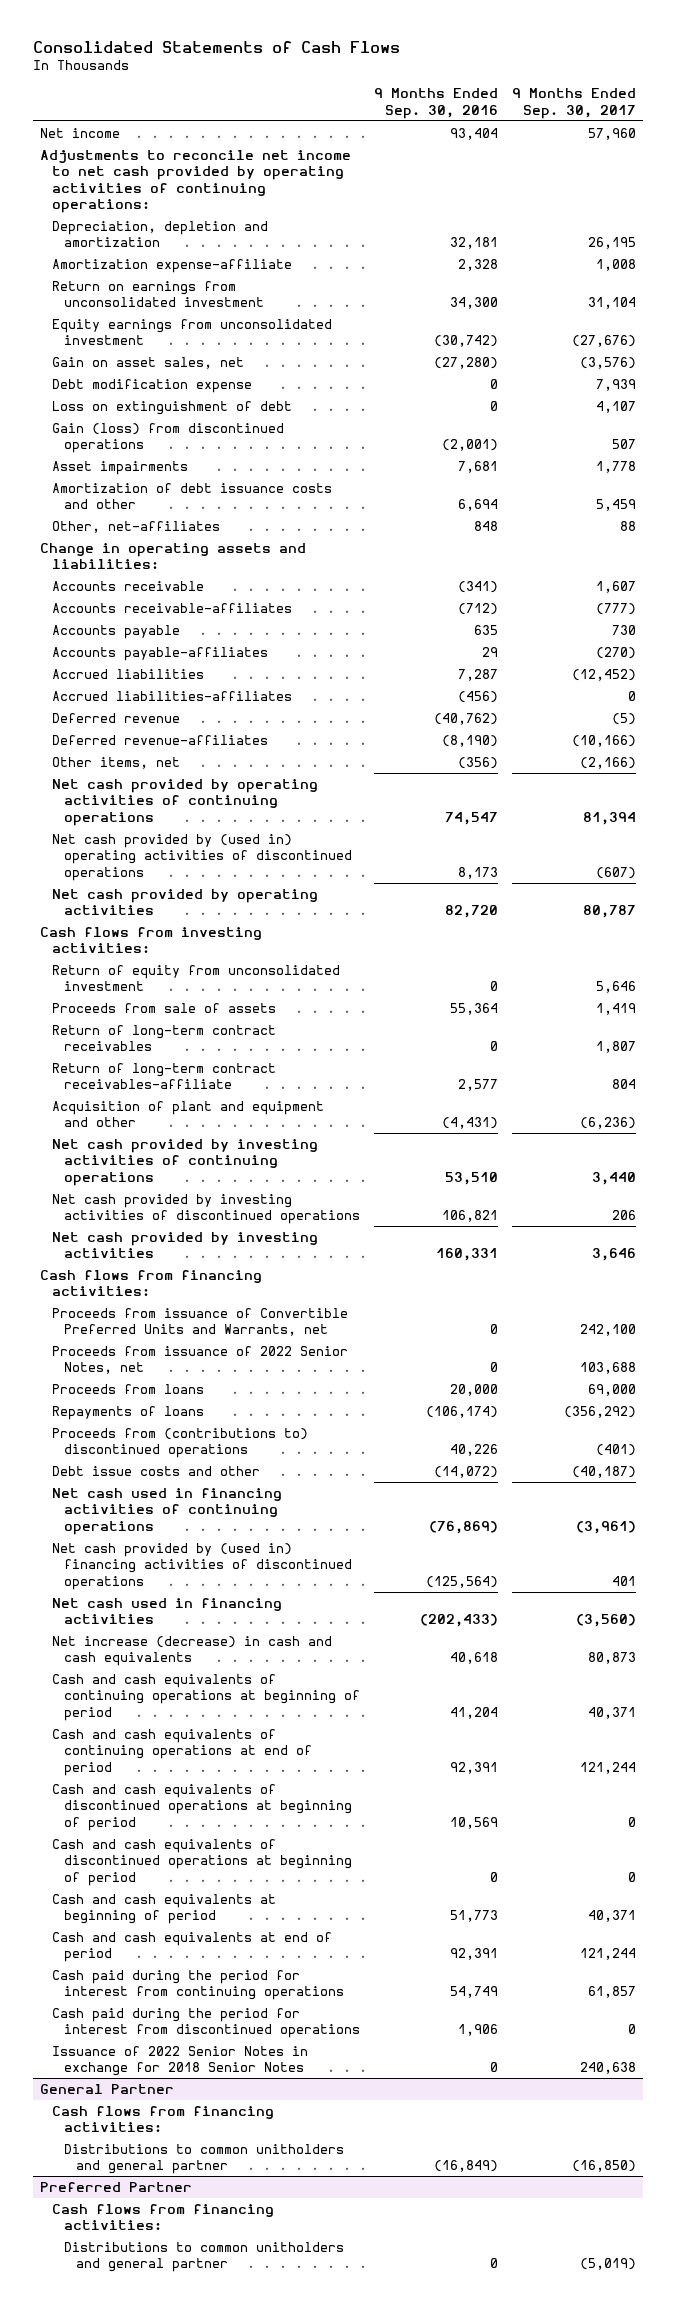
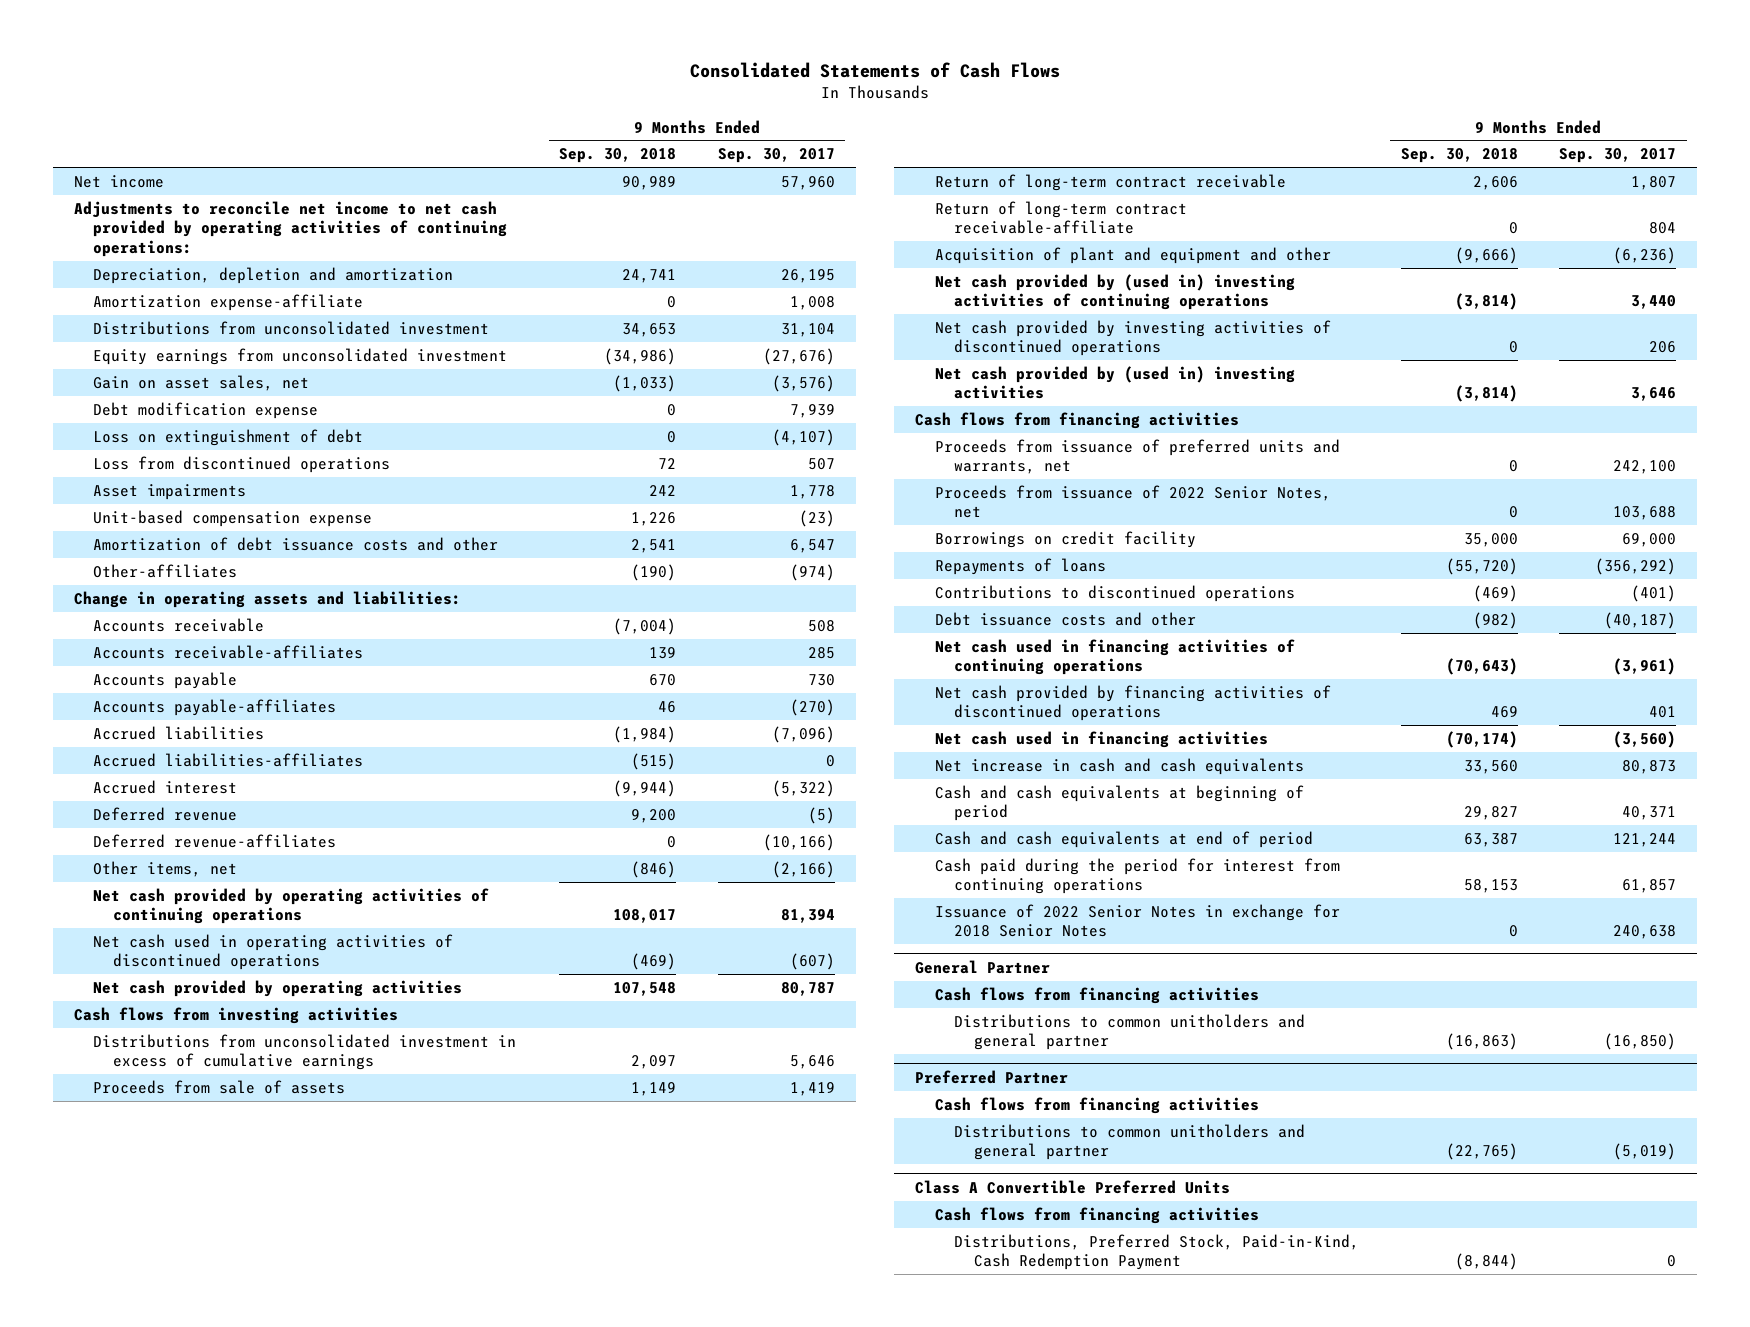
- | 9 Months Ended Sep. 30, 2016 | 9 Months Ended Sep. 30, 2017
+ | 9 Months Ended Sep. 30, 2018 | 9 Months Ended Sep. 30, 2017
- Return on earnings from unconsolidated investment | 34,300 | 31,104
+ Distributions from unconsolidated investment | 34,653 | 31,104
- Loss on extinguishment of debt | 0 | 4,107
- Gain (loss) from discontinued operations | (2,001) | 507
+ Loss on extinguishment of debt | 0 | (4,107)
+ Loss from discontinued operations | 72 | 507
- Amortization of debt issuance costs and other | 6,694 | 5,459
- Other, net-affiliates | 848 | 88
+ Unit-based compensation expense | 1,226 | (23)
+ Amortization of debt issuance costs and other | 2,541 | 6,547
+ Other-affiliates | (190) | (974)
- Accounts receivable | (341) | 1,607
- Accounts receivable-affiliates | (712) | (777)
+ Accounts receivable | (7,004) | 508
+ Accounts receivable-affiliates | 139 | 285
- Accrued liabilities | 7,287 | (12,452)
+ Accrued liabilities | (1,984) | (7,096)
+ Accrued interest | (9,944) | (5,322)
- Net cash provided by (used in) operating activities of discontinued operations | 8,173 | (607)
+ Net cash used in operating activities of discontinued operations | (469) | (607)
- Cash flows from investing activities:
- Return of equity from unconsolidated investment | 0 | 5,646
+ Cash flows from investing activities
+ Distributions from unconsolidated investment in excess of cumulative earnings | 2,097 | 5,646
- Return of long-term contract receivables | 0 | 1,807
- Return of long-term contract receivables-affiliate | 2,577 | 804
+ Return of long-term contract receivable | 2,606 | 1,807
+ Return of long-term contract receivable-affiliate | 0 | 804
- Net cash provided by investing activities of continuing operations | 53,510 | 3,440
+ Net cash provided by (used in) investing activities of continuing operations | (3,814) | 3,440
- Net cash provided by investing activities | 160,331 | 3,646
- Cash flows from financing activities:
- Proceeds from issuance of Convertible Preferred Units and Warrants, net | 0 | 242,100
+ Net cash provided by (used in) investing activities | (3,814) | 3,646
+ Cash flows from financing activities
+ Proceeds from issuance of preferred units and warrants, net | 0 | 242,100
- Proceeds from loans | 20,000 | 69,000
+ Borrowings on credit facility | 35,000 | 69,000
- Proceeds from (contributions to) discontinued operations | 40,226 | (401)
- Debt issue costs and other | (14,072) | (40,187)
+ Contributions to discontinued operations | (469) | (401)
+ Debt issuance costs and other | (982) | (40,187)
- Net cash provided by (used in) financing activities of discontinued operations | (125,564) | 401
+ Net cash provided by financing activities of discontinued operations | 469 | 401
- Net increase (decrease) in cash and cash equivalents | 40,618 | 80,873
- Cash and cash equivalents of continuing operations at beginning of period | 41,204 | 40,371
- Cash and cash equivalents of continuing operations at end of period | 92,391 | 121,244
- Cash and cash equivalents of discontinued operations at beginning of period | 10,569 | 0
- Cash and cash equivalents of discontinued operations at beginning of period | 0 | 0
+ Net increase in cash and cash equivalents | 33,560 | 80,873
- Cash paid during the period for interest from discontinued operations | 1,906 | 0
@ General Partner
- Cash flows from financing activities:
+ Cash flows from financing activities
@ Preferred Partner
- Cash flows from financing activities:
+ Cash flows from financing activities
+ Class A Convertible Preferred Units
+ Cash flows from financing activities
+ Distributions, Preferred Stock, Paid-in-Kind, Cash Redemption Payment | (8,844) | 0

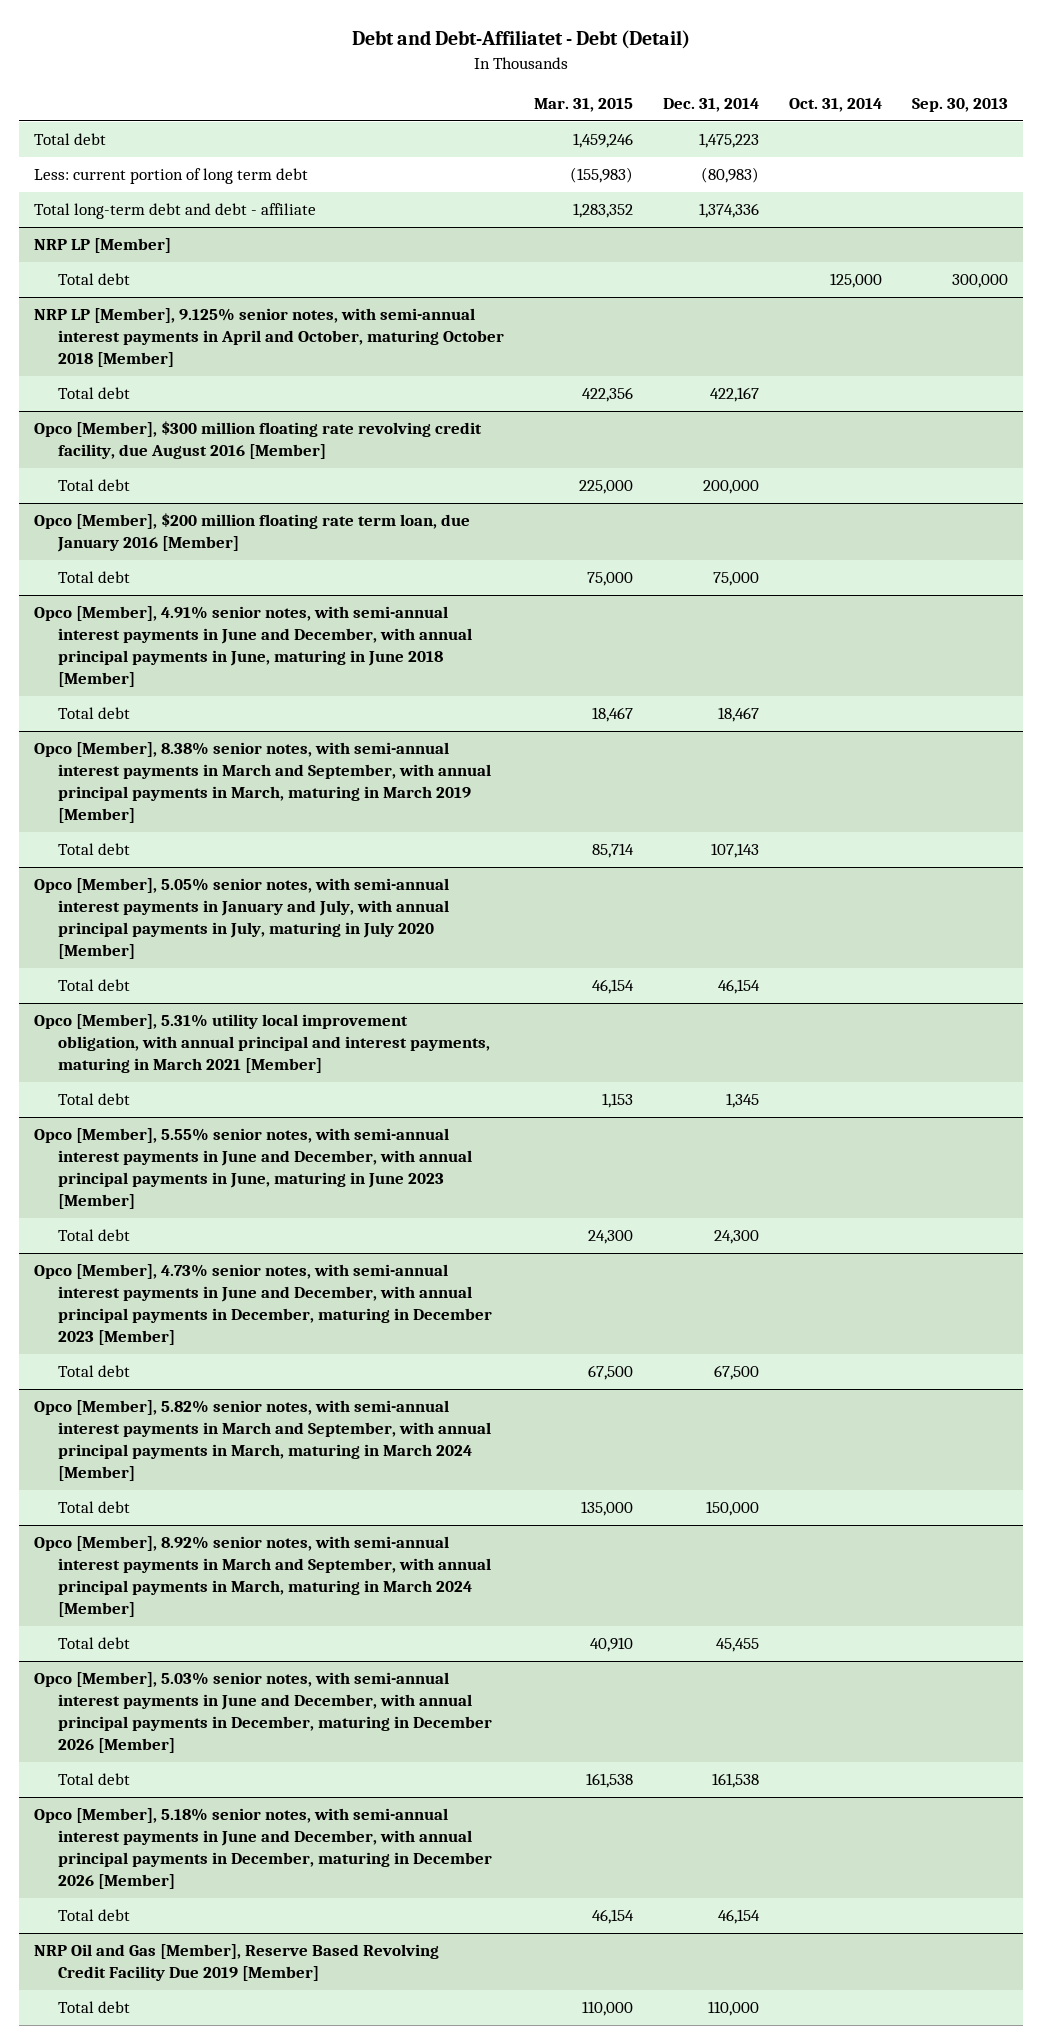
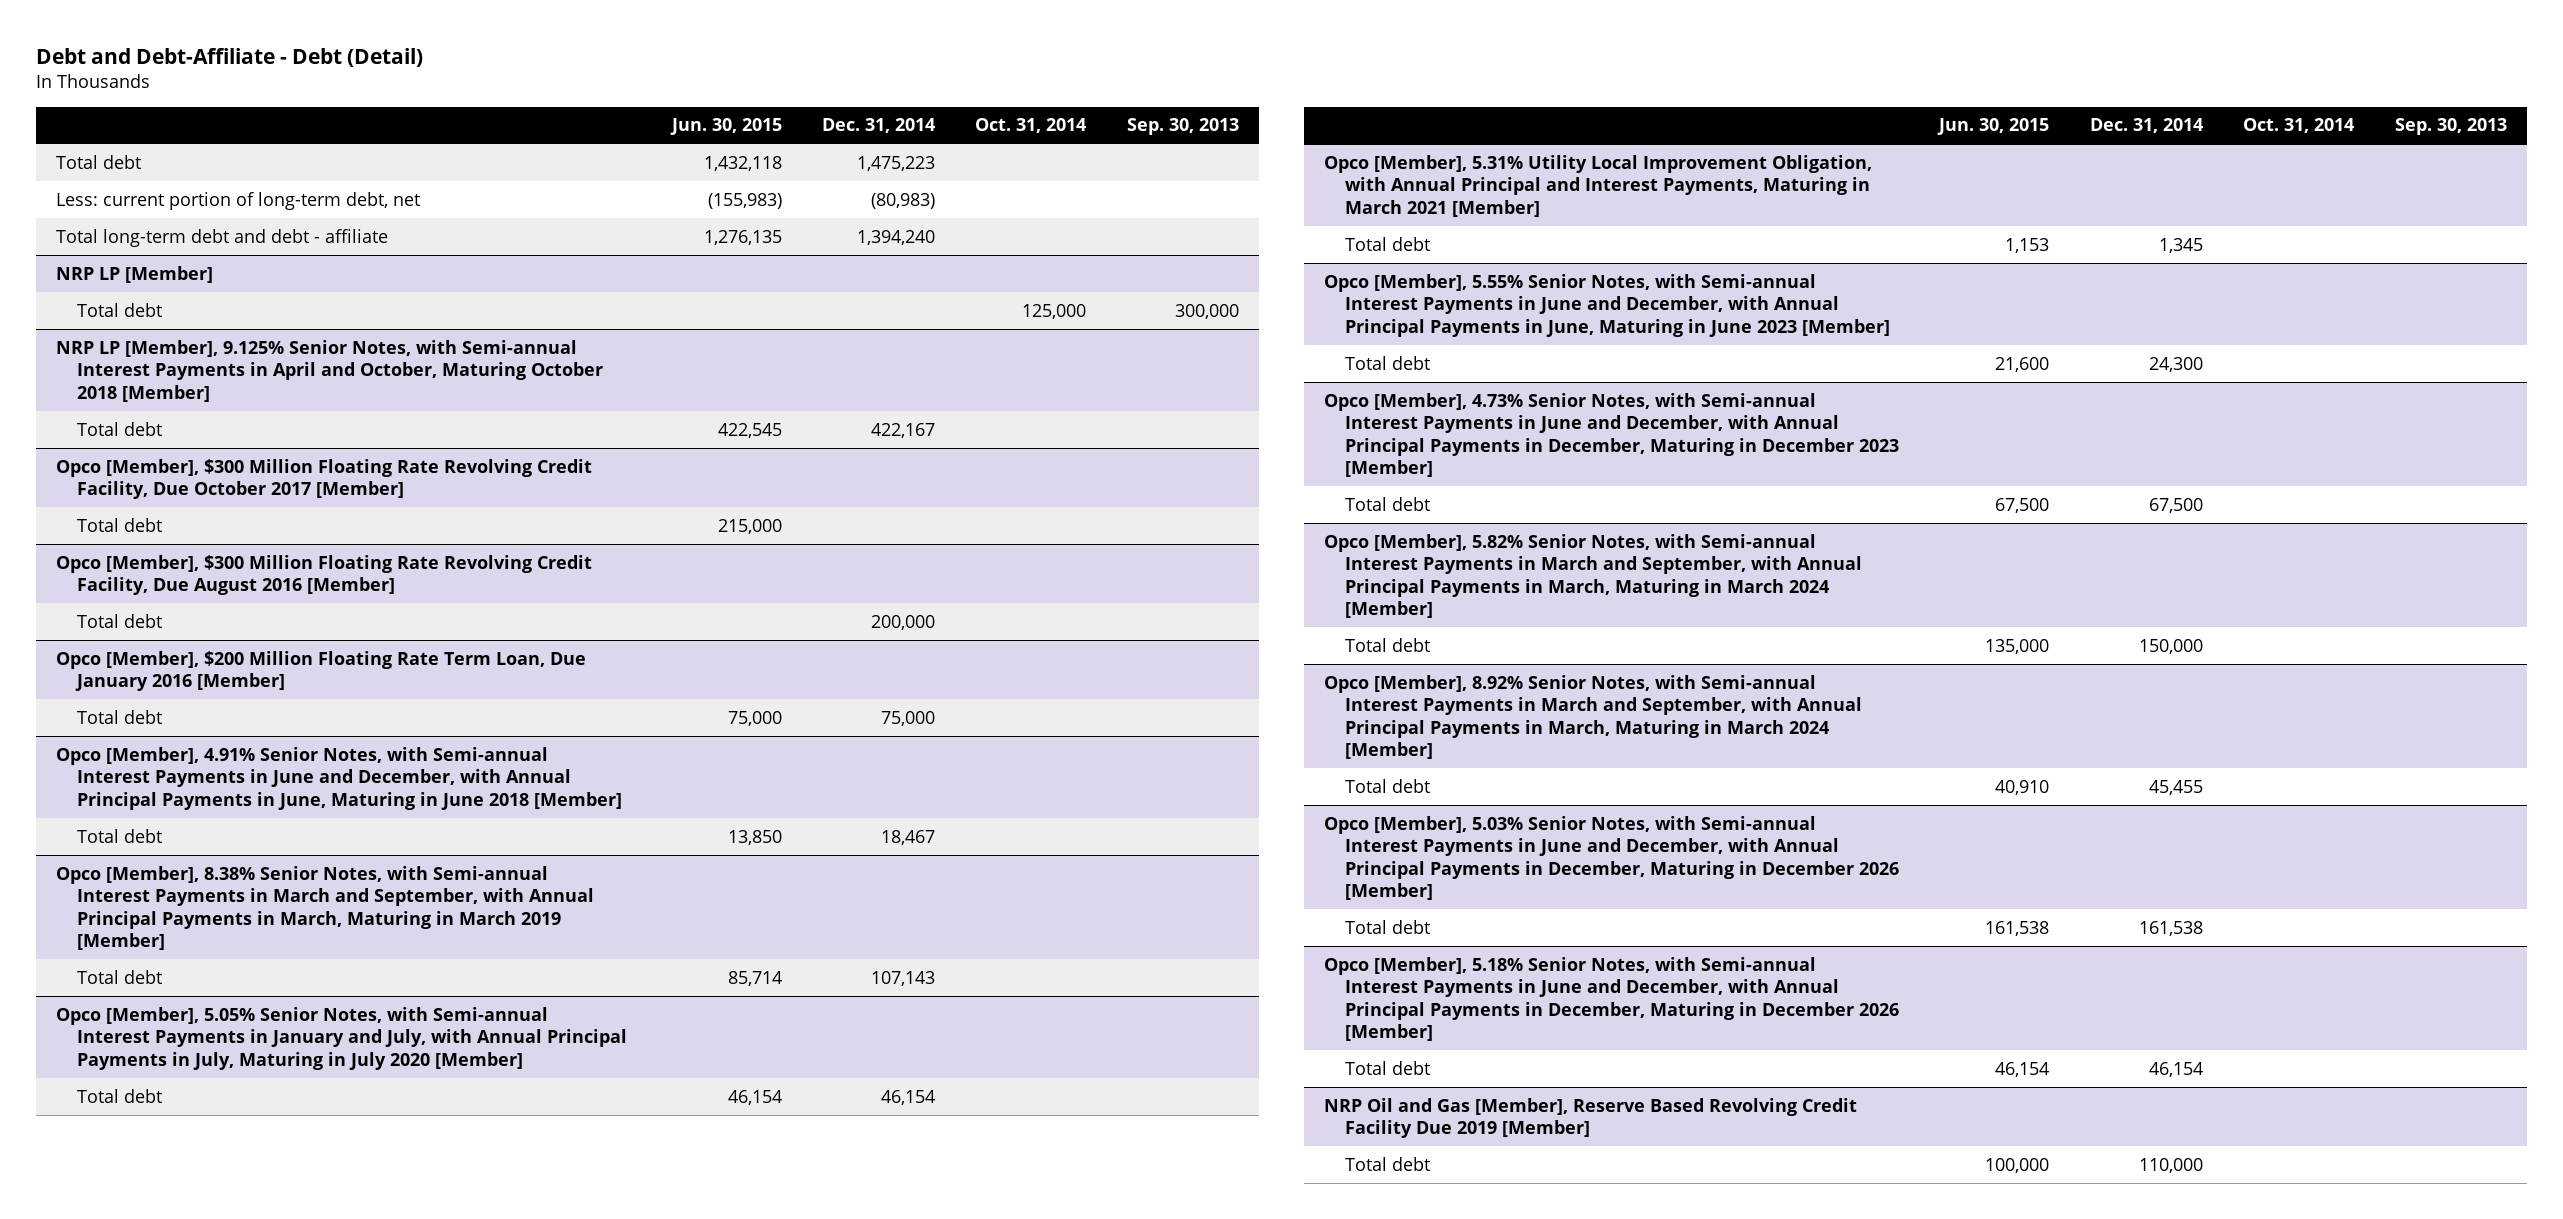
- Debt and Debt-Affiliatet - Debt (Detail)
+ Debt and Debt-Affiliate - Debt (Detail)
- | Mar. 31, 2015 | Dec. 31, 2014 | Oct. 31, 2014 | Sep. 30, 2013
+ | Jun. 30, 2015 | Dec. 31, 2014 | Oct. 31, 2014 | Sep. 30, 2013
- Less: current portion of long term debt | (155,983) | (80,983) | |
- Total long-term debt and debt - affiliate | 1,283,352 | 1,374,336 | |
+ Less: current portion of long-term debt, net | (155,983) | (80,983) | |
+ Total long-term debt and debt - affiliate | 1,276,135 | 1,394,240 | |
- NRP LP [Member], 9.125% senior notes, with semi-annual interest payments in April and October, maturing October 2018 [Member]
+ NRP LP [Member], 9.125% Senior Notes, with Semi-annual Interest Payments in April and October, Maturing October 2018 [Member]
- Opco [Member], $300 million floating rate revolving credit facility, due August 2016 [Member]
+ Opco [Member], $300 Million Floating Rate Revolving Credit Facility, Due October 2017 [Member]
+ Total debt | 215,000 | | |
+ Opco [Member], $300 Million Floating Rate Revolving Credit Facility, Due August 2016 [Member]
- Opco [Member], $200 million floating rate term loan, due January 2016 [Member]
+ Opco [Member], $200 Million Floating Rate Term Loan, Due January 2016 [Member]
- Opco [Member], 4.91% senior notes, with semi-annual interest payments in June and December, with annual principal payments in June, maturing in June 2018 [Member]
+ Opco [Member], 4.91% Senior Notes, with Semi-annual Interest Payments in June and December, with Annual Principal Payments in June, Maturing in June 2018 [Member]
- Opco [Member], 8.38% senior notes, with semi-annual interest payments in March and September, with annual principal payments in March, maturing in March 2019 [Member]
+ Opco [Member], 8.38% Senior Notes, with Semi-annual Interest Payments in March and September, with Annual Principal Payments in March, Maturing in March 2019 [Member]
- Opco [Member], 5.05% senior notes, with semi-annual interest payments in January and July, with annual principal payments in July, maturing in July 2020 [Member]
+ Opco [Member], 5.05% Senior Notes, with Semi-annual Interest Payments in January and July, with Annual Principal Payments in July, Maturing in July 2020 [Member]
- Opco [Member], 5.31% utility local improvement obligation, with annual principal and interest payments, maturing in March 2021 [Member]
+ Opco [Member], 5.31% Utility Local Improvement Obligation, with Annual Principal and Interest Payments, Maturing in March 2021 [Member]
- Opco [Member], 5.55% senior notes, with semi-annual interest payments in June and December, with annual principal payments in June, maturing in June 2023 [Member]
+ Opco [Member], 5.55% Senior Notes, with Semi-annual Interest Payments in June and December, with Annual Principal Payments in June, Maturing in June 2023 [Member]
- Opco [Member], 4.73% senior notes, with semi-annual interest payments in June and December, with annual principal payments in December, maturing in December 2023 [Member]
+ Opco [Member], 4.73% Senior Notes, with Semi-annual Interest Payments in June and December, with Annual Principal Payments in December, Maturing in December 2023 [Member]
- Opco [Member], 5.82% senior notes, with semi-annual interest payments in March and September, with annual principal payments in March, maturing in March 2024 [Member]
+ Opco [Member], 5.82% Senior Notes, with Semi-annual Interest Payments in March and September, with Annual Principal Payments in March, Maturing in March 2024 [Member]
- Opco [Member], 8.92% senior notes, with semi-annual interest payments in March and September, with annual principal payments in March, maturing in March 2024 [Member]
+ Opco [Member], 8.92% Senior Notes, with Semi-annual Interest Payments in March and September, with Annual Principal Payments in March, Maturing in March 2024 [Member]
- Opco [Member], 5.03% senior notes, with semi-annual interest payments in June and December, with annual principal payments in December, maturing in December 2026 [Member]
+ Opco [Member], 5.03% Senior Notes, with Semi-annual Interest Payments in June and December, with Annual Principal Payments in December, Maturing in December 2026 [Member]
- Opco [Member], 5.18% senior notes, with semi-annual interest payments in June and December, with annual principal payments in December, maturing in December 2026 [Member]
+ Opco [Member], 5.18% Senior Notes, with Semi-annual Interest Payments in June and December, with Annual Principal Payments in December, Maturing in December 2026 [Member]

